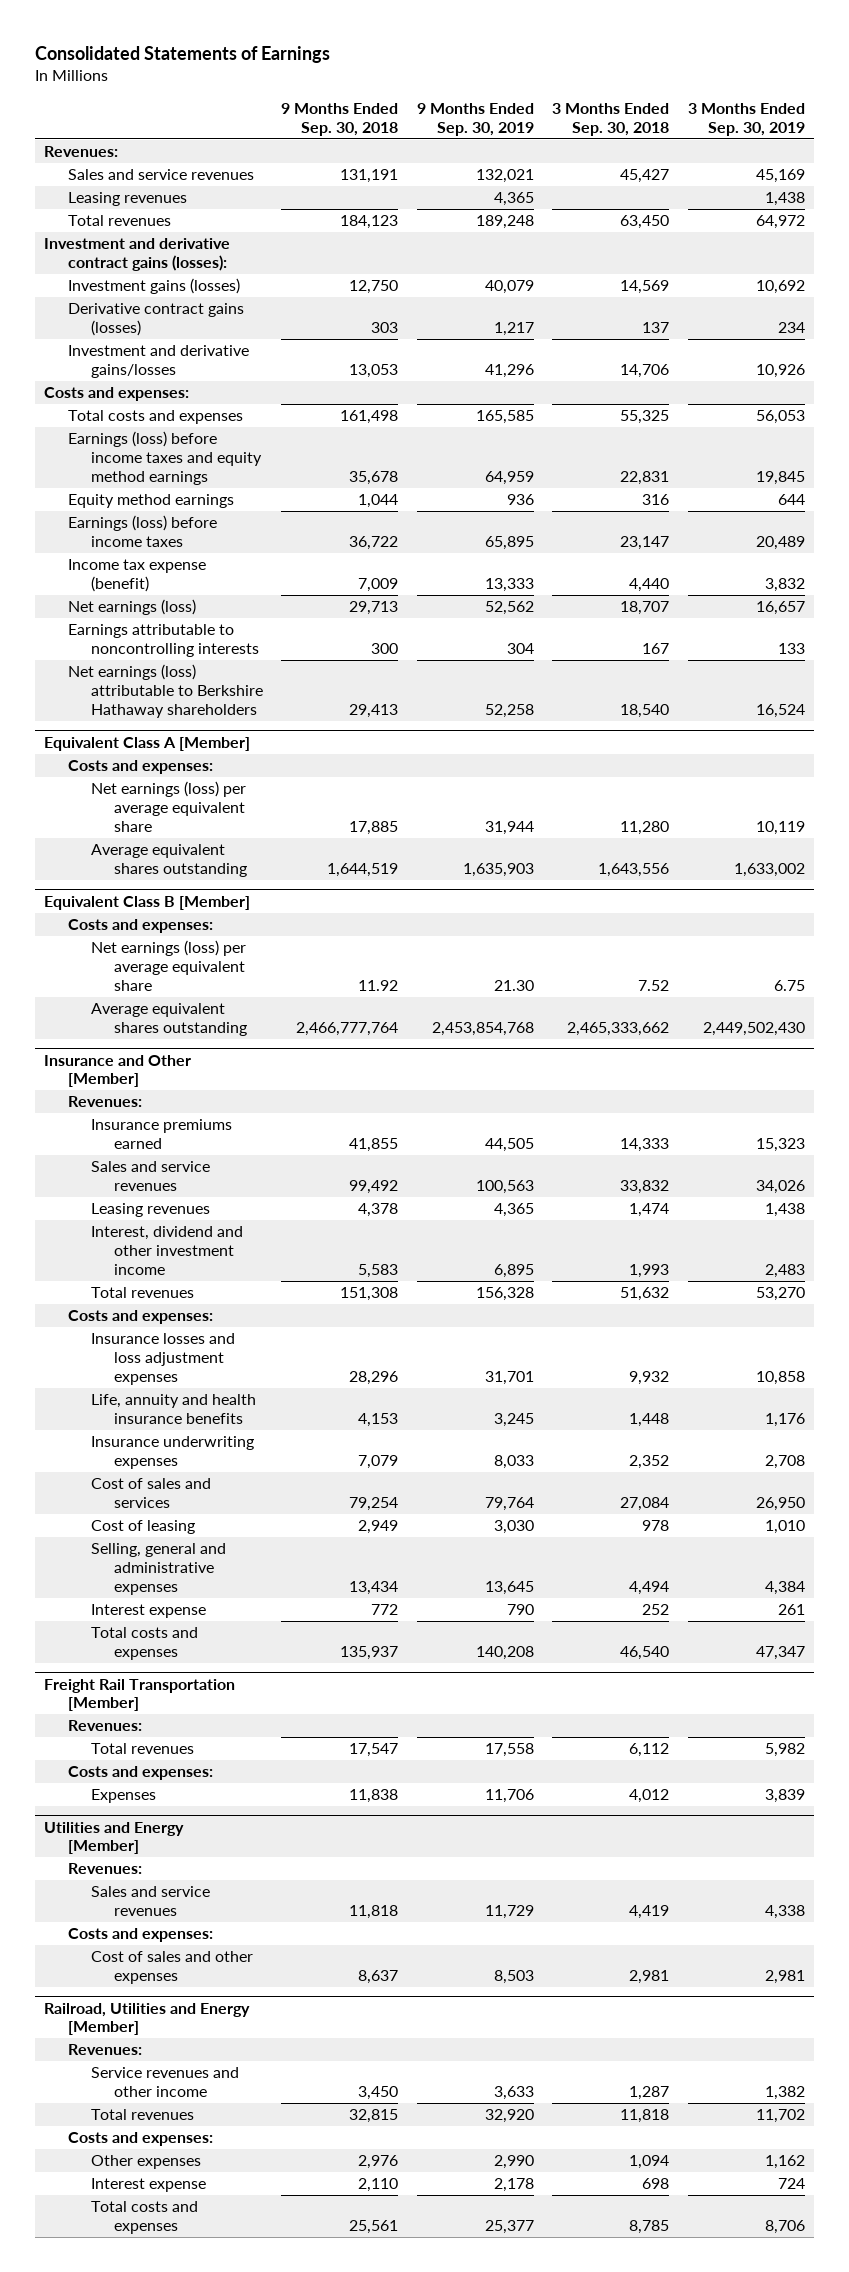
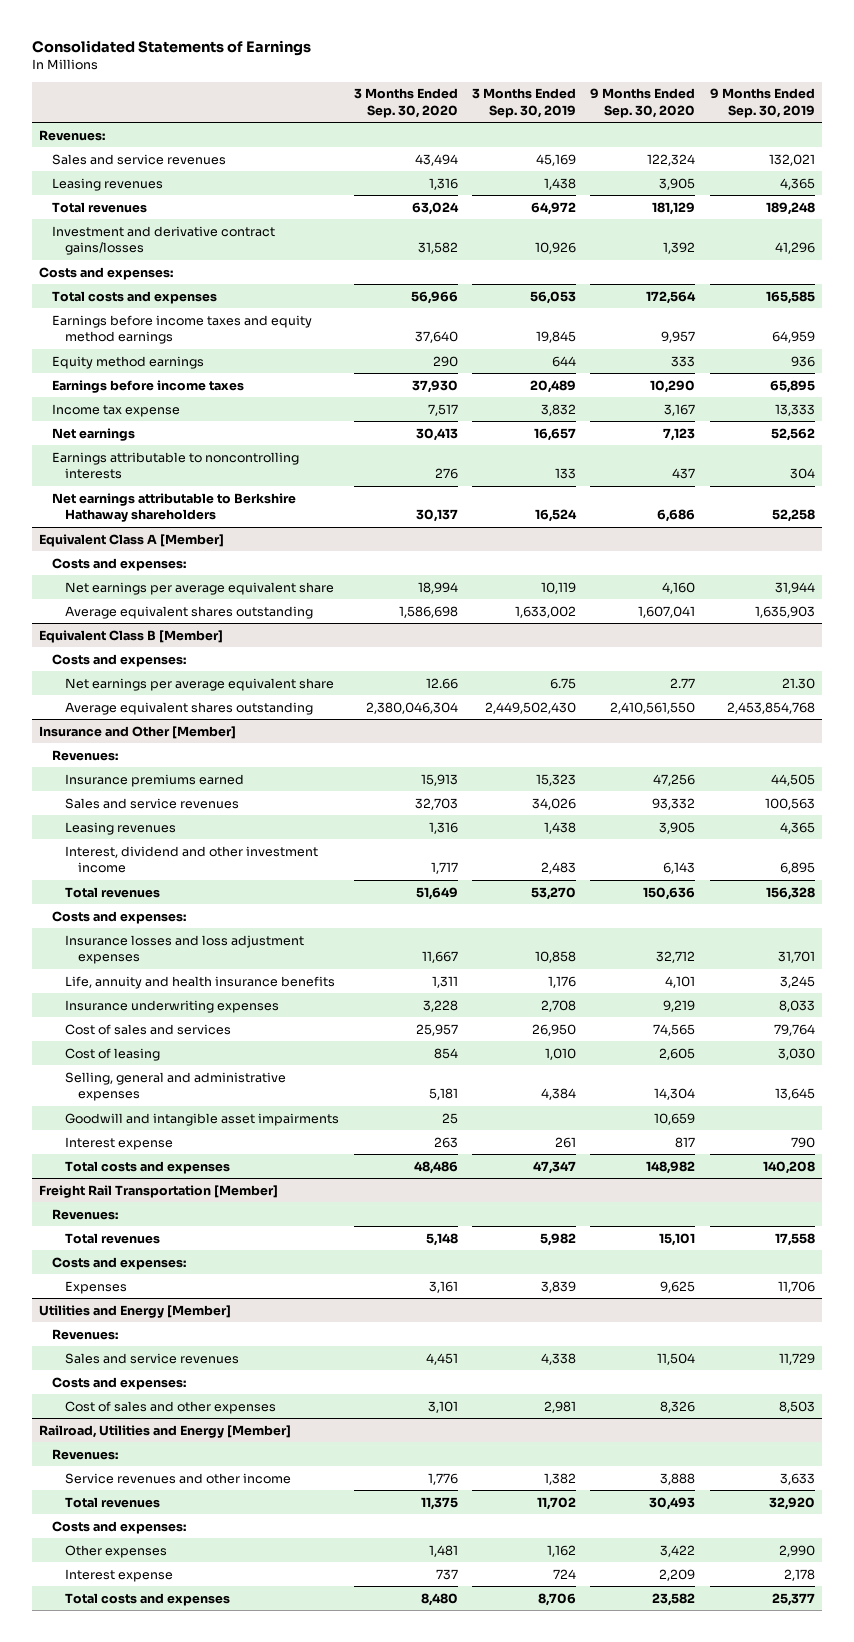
- | 9 Months Ended Sep. 30, 2018 | 9 Months Ended Sep. 30, 2019 | 3 Months Ended Sep. 30, 2018 | 3 Months Ended Sep. 30, 2019
+ | 3 Months Ended Sep. 30, 2020 | 3 Months Ended Sep. 30, 2019 | 9 Months Ended Sep. 30, 2020 | 9 Months Ended Sep. 30, 2019
- Investment and derivative contract gains (losses):
- Investment gains (losses) | 12,750 | 40,079 | 14,569 | 10,692
- Derivative contract gains (losses) | 303 | 1,217 | 137 | 234
- Investment and derivative gains/losses | 13,053 | 41,296 | 14,706 | 10,926
+ Investment and derivative contract gains/losses | 31,582 | 10,926 | 1,392 | 41,296
- Earnings (loss) before income taxes and equity method earnings | 35,678 | 64,959 | 22,831 | 19,845
+ Earnings before income taxes and equity method earnings | 37,640 | 19,845 | 9,957 | 64,959
- Earnings (loss) before income taxes | 36,722 | 65,895 | 23,147 | 20,489
- Income tax expense (benefit) | 7,009 | 13,333 | 4,440 | 3,832
- Net earnings (loss) | 29,713 | 52,562 | 18,707 | 16,657
+ Earnings before income taxes | 37,930 | 20,489 | 10,290 | 65,895
+ Income tax expense | 7,517 | 3,832 | 3,167 | 13,333
+ Net earnings | 30,413 | 16,657 | 7,123 | 52,562
- Net earnings (loss) attributable to Berkshire Hathaway shareholders | 29,413 | 52,258 | 18,540 | 16,524
+ Net earnings attributable to Berkshire Hathaway shareholders | 30,137 | 16,524 | 6,686 | 52,258
@ Equivalent Class A [Member]
- Net earnings (loss) per average equivalent share | 17,885 | 31,944 | 11,280 | 10,119
+ Net earnings per average equivalent share | 18,994 | 10,119 | 4,160 | 31,944
@ Equivalent Class B [Member]
- Net earnings (loss) per average equivalent share | 11.92 | 21.30 | 7.52 | 6.75
+ Net earnings per average equivalent share | 12.66 | 6.75 | 2.77 | 21.30
@ Insurance and Other [Member]
+ Goodwill and intangible asset impairments | 25 | | 10,659 |

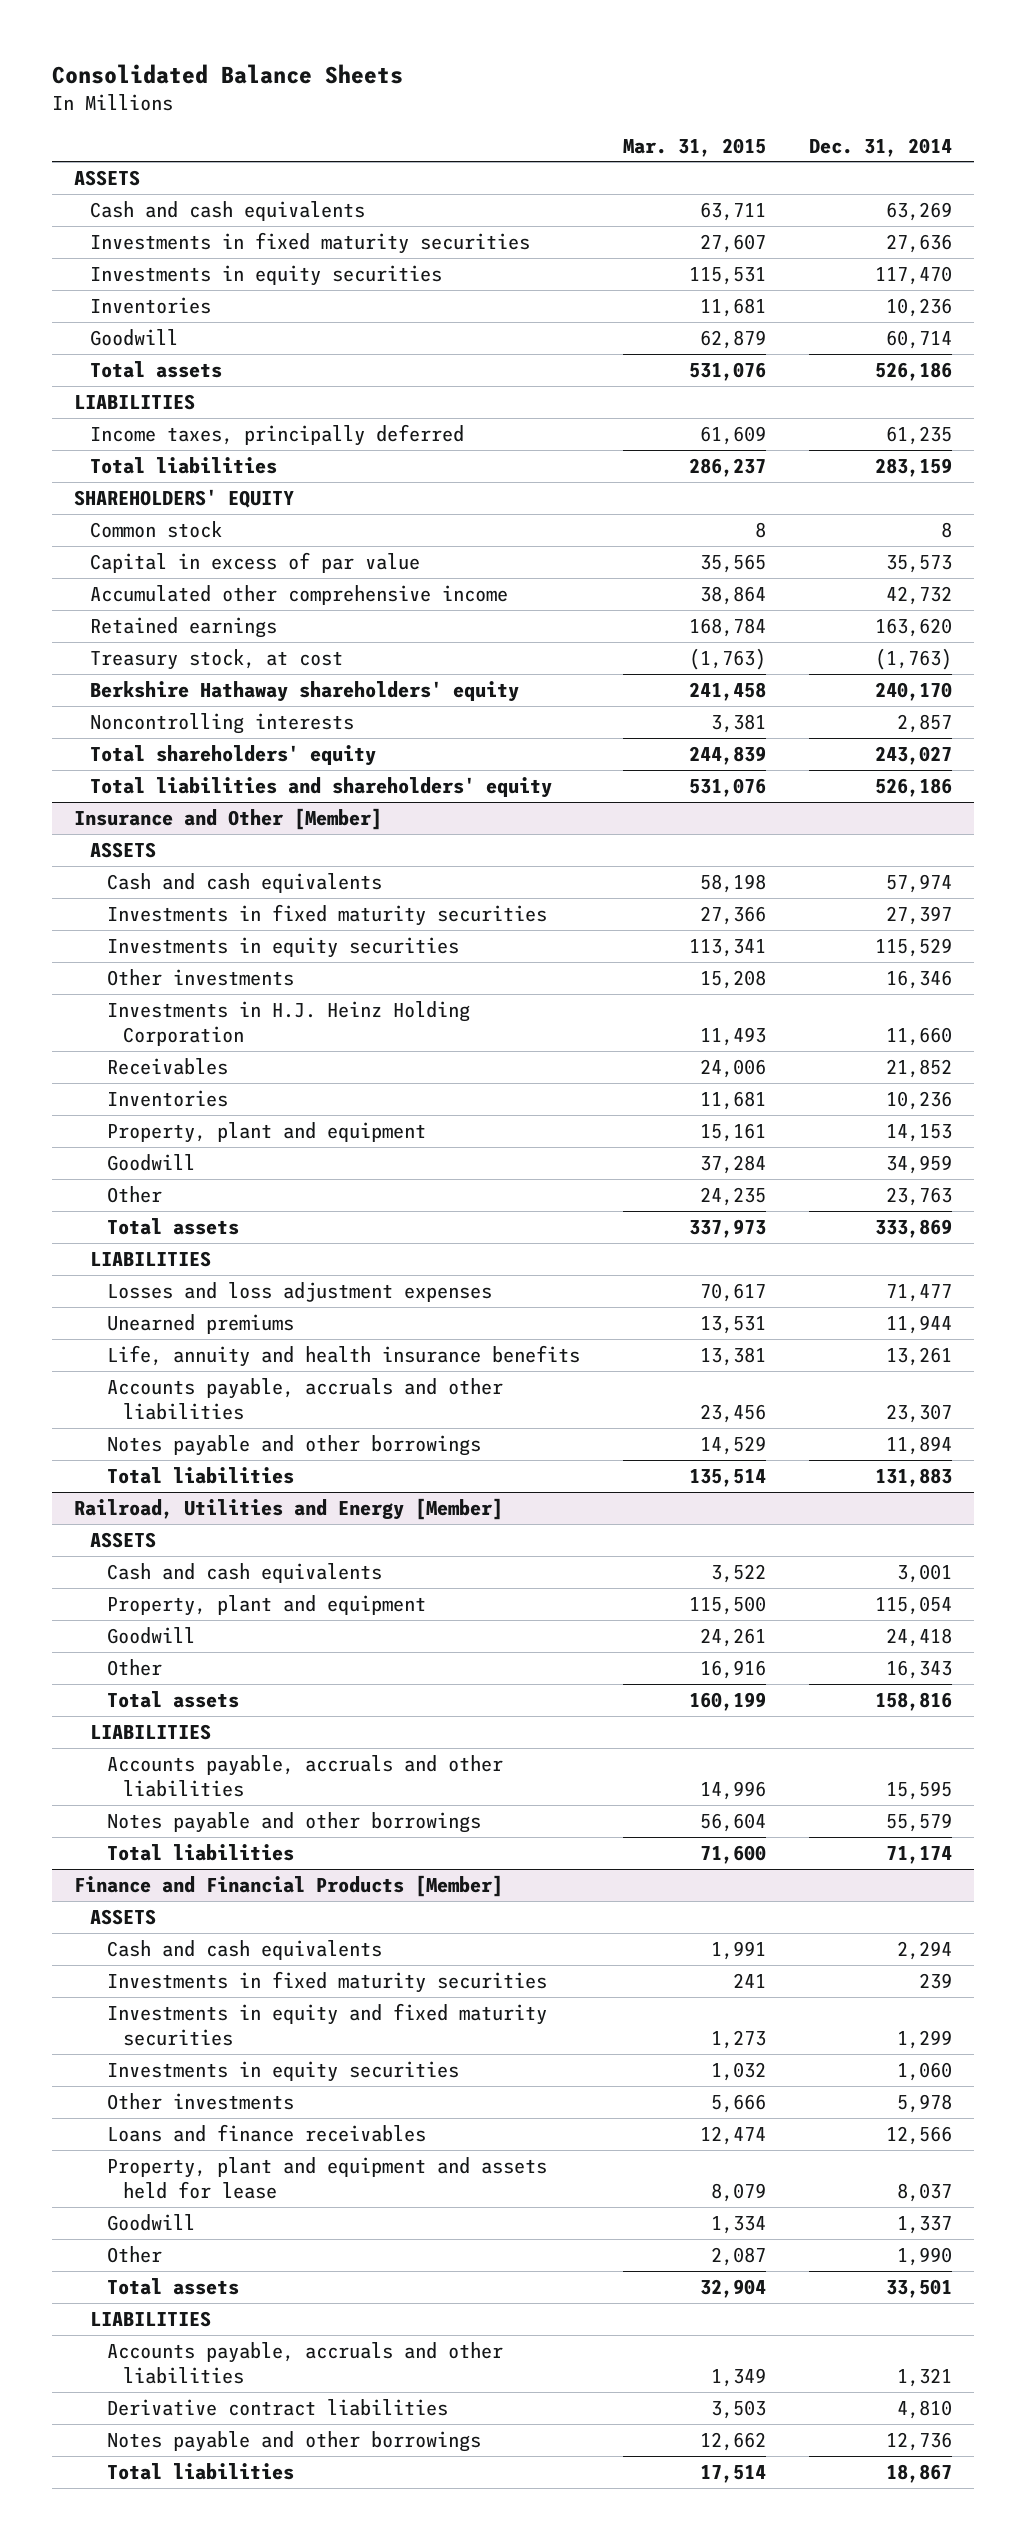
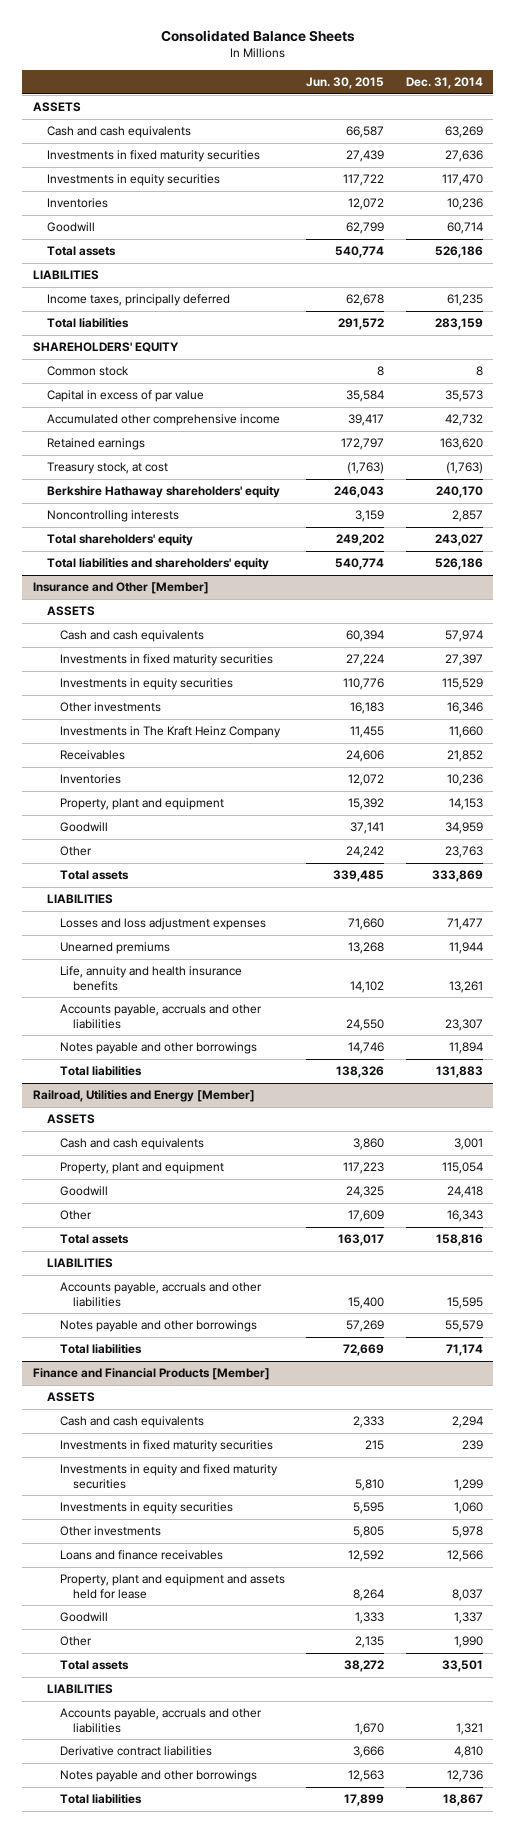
- | Mar. 31, 2015 | Dec. 31, 2014
+ | Jun. 30, 2015 | Dec. 31, 2014
@ Insurance and Other [Member]
- Investments in H.J. Heinz Holding Corporation | 11,493 | 11,660
+ Investments in The Kraft Heinz Company | 11,455 | 11,660

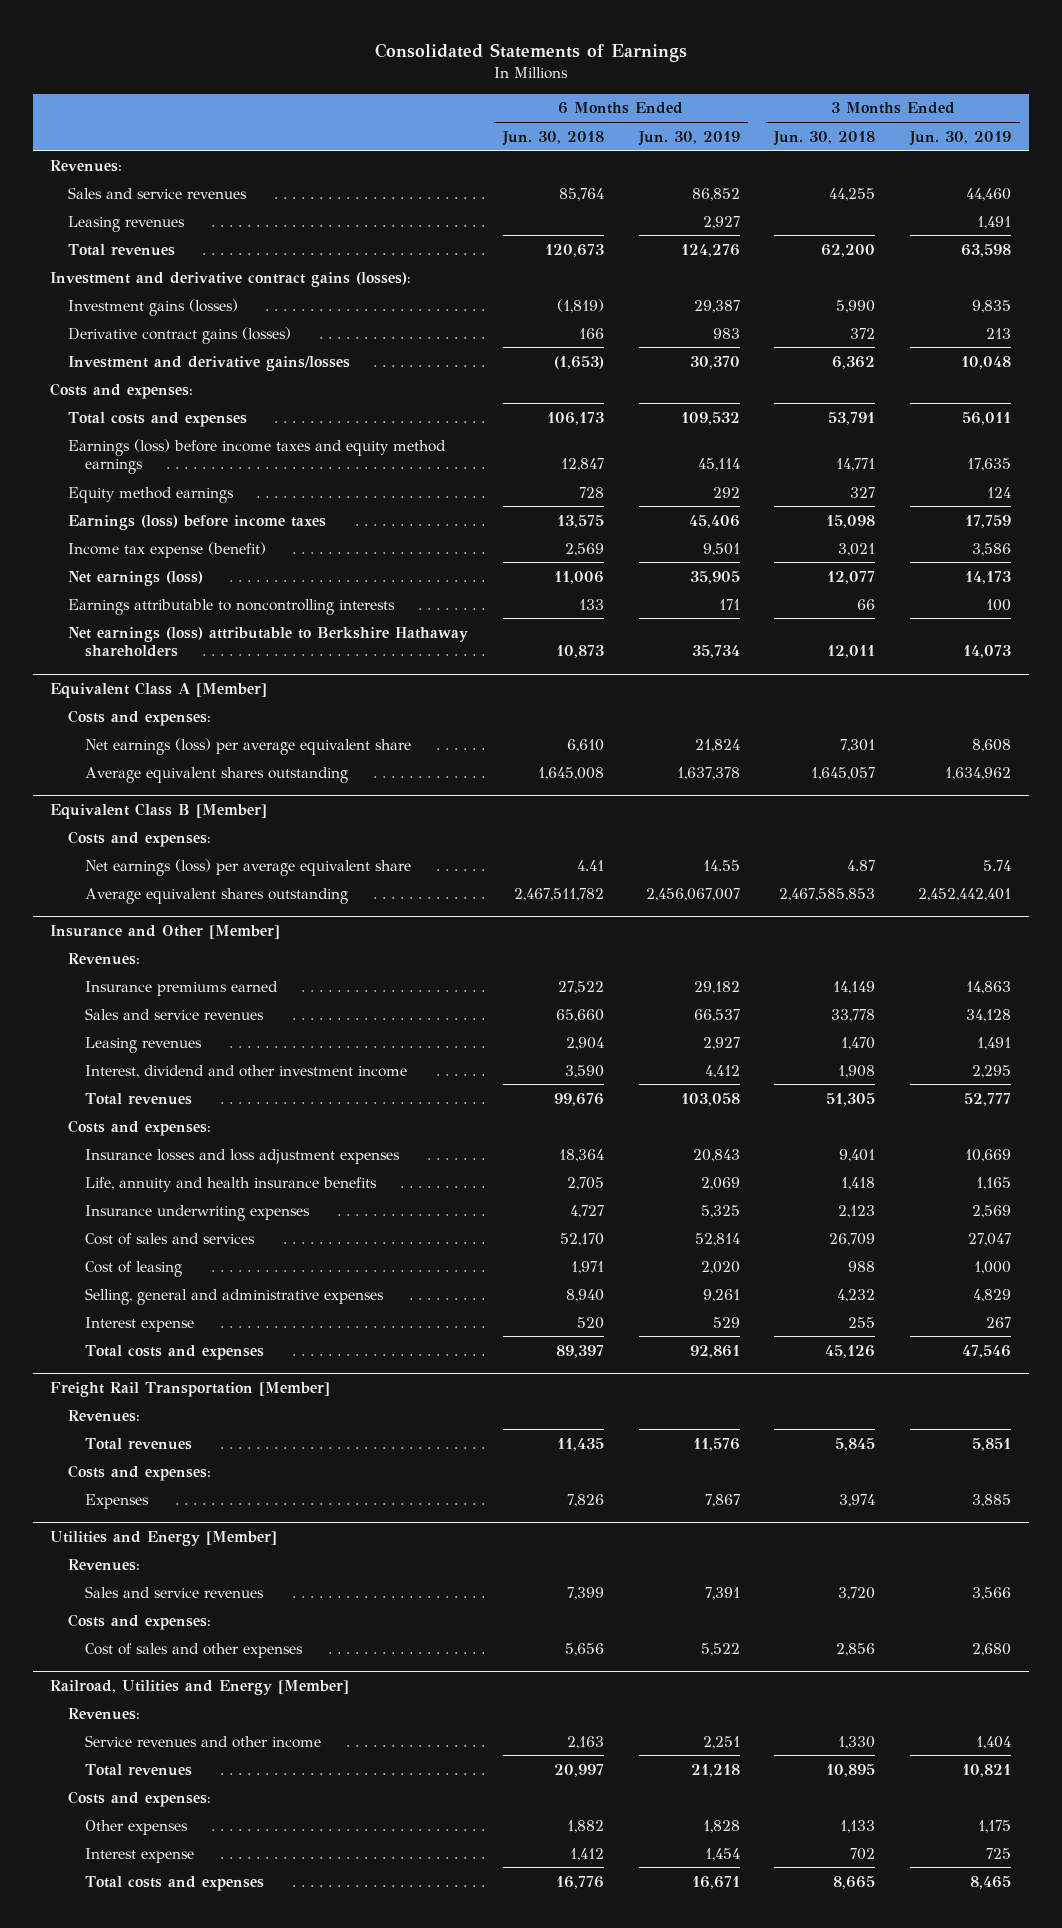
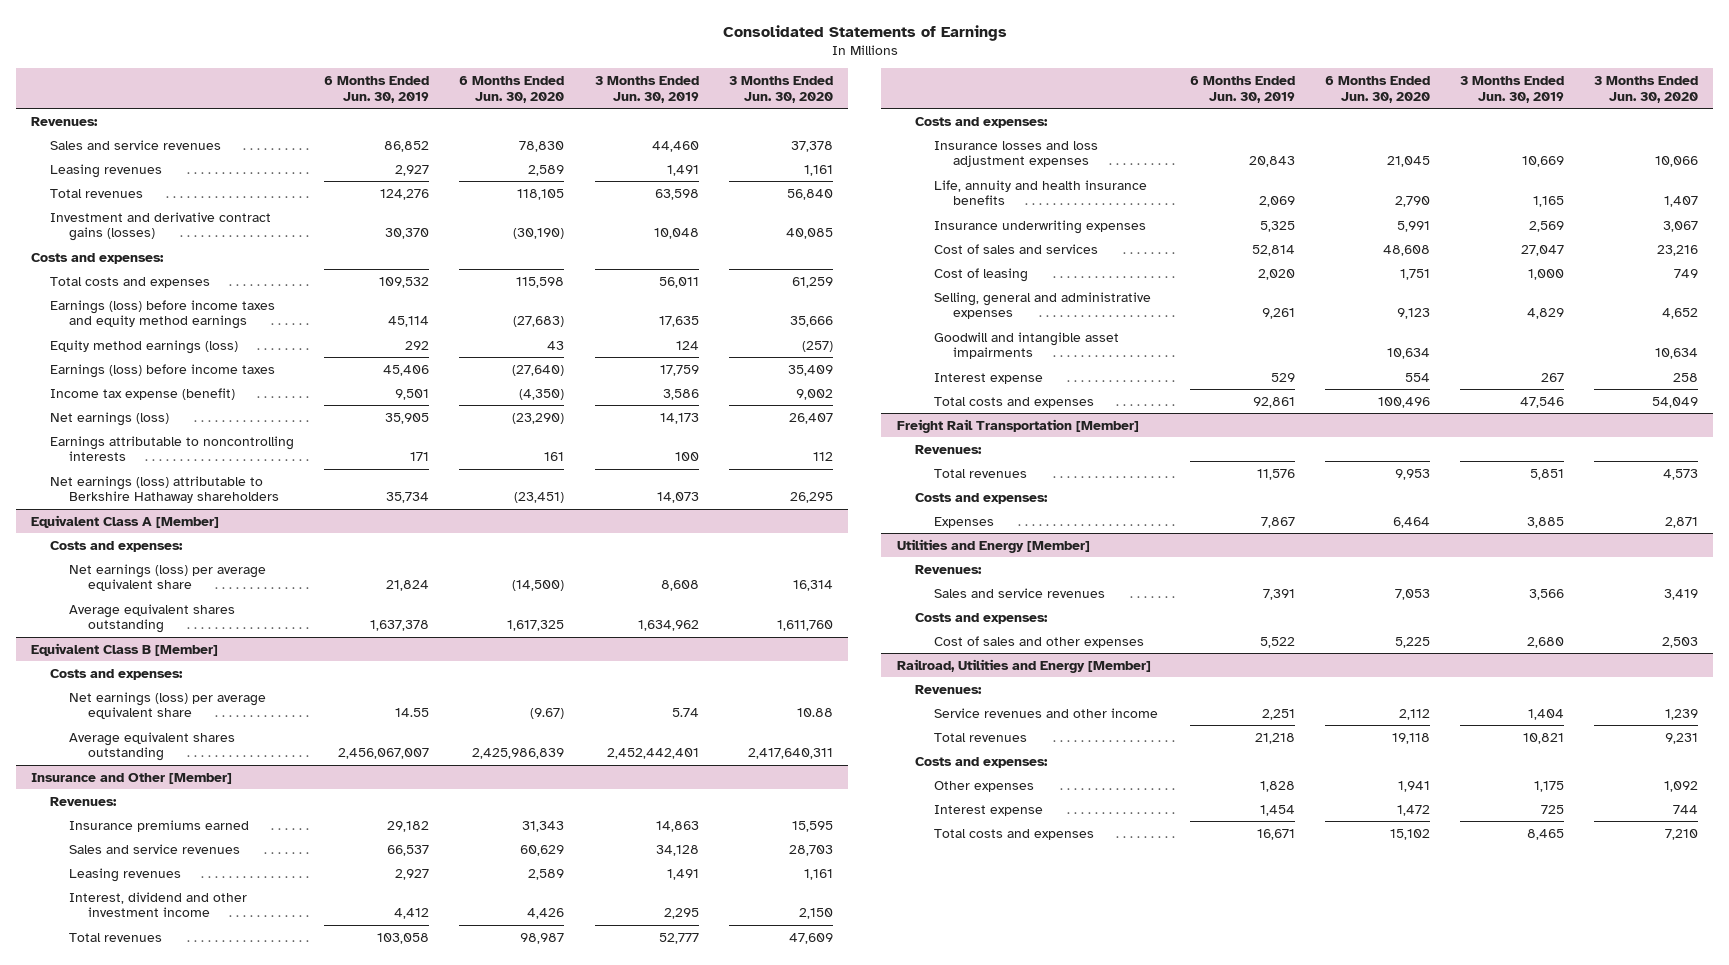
- | 6 Months Ended Jun. 30, 2018 | 6 Months Ended Jun. 30, 2019 | 3 Months Ended Jun. 30, 2018 | 3 Months Ended Jun. 30, 2019
+ | 6 Months Ended Jun. 30, 2019 | 6 Months Ended Jun. 30, 2020 | 3 Months Ended Jun. 30, 2019 | 3 Months Ended Jun. 30, 2020
- Investment and derivative contract gains (losses):
- Investment gains (losses) | (1,819) | 29,387 | 5,990 | 9,835
- Derivative contract gains (losses) | 166 | 983 | 372 | 213
- Investment and derivative gains/losses | (1,653) | 30,370 | 6,362 | 10,048
+ Investment and derivative contract gains (losses) | 30,370 | (30,190) | 10,048 | 40,085
- Equity method earnings | 728 | 292 | 327 | 124
+ Equity method earnings (loss) | 292 | 43 | 124 | (257)
@ Insurance and Other [Member]
+ Goodwill and intangible asset impairments | | 10,634 | | 10,634

